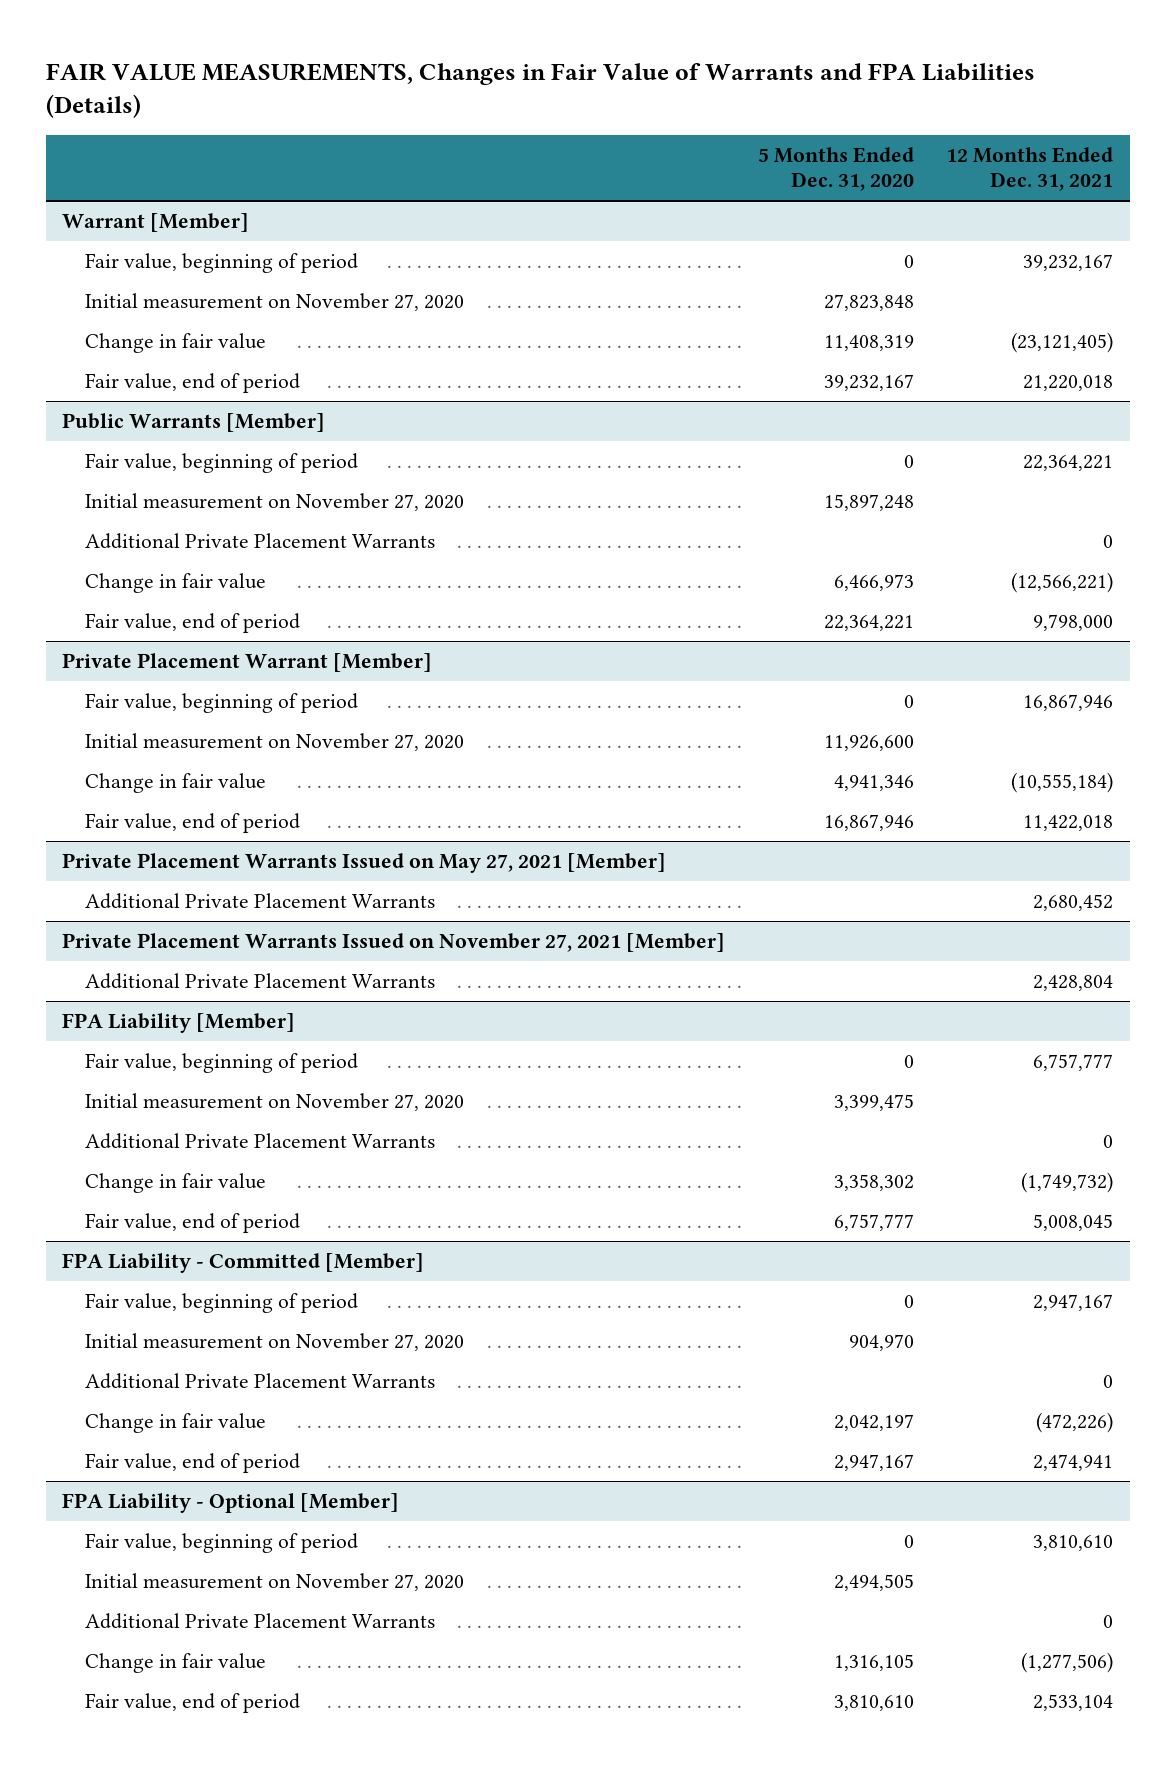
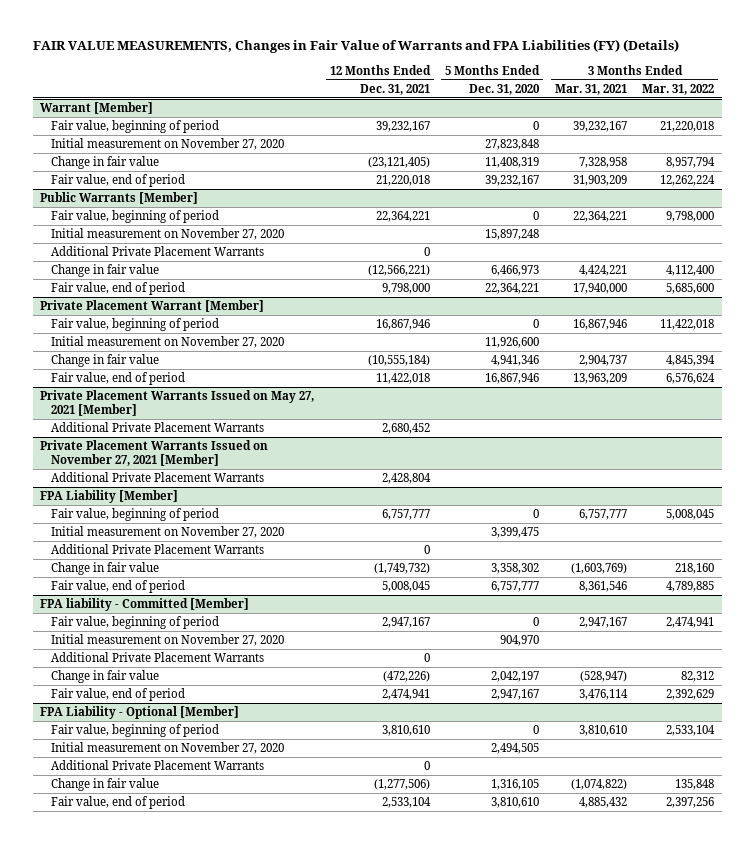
- FAIR VALUE MEASUREMENTS, Changes in Fair Value of Warrants and FPA Liabilities (Details)
+ FAIR VALUE MEASUREMENTS, Changes in Fair Value of Warrants and FPA Liabilities (FY) (Details)
- | 5 Months Ended Dec. 31, 2020 | 12 Months Ended Dec. 31, 2021
+ | 12 Months Ended Dec. 31, 2021 | 5 Months Ended Dec. 31, 2020 | 3 Months Ended Mar. 31, 2021 | 3 Months Ended Mar. 31, 2022
- FPA Liability - Committed [Member]
+ FPA liability - Committed [Member]

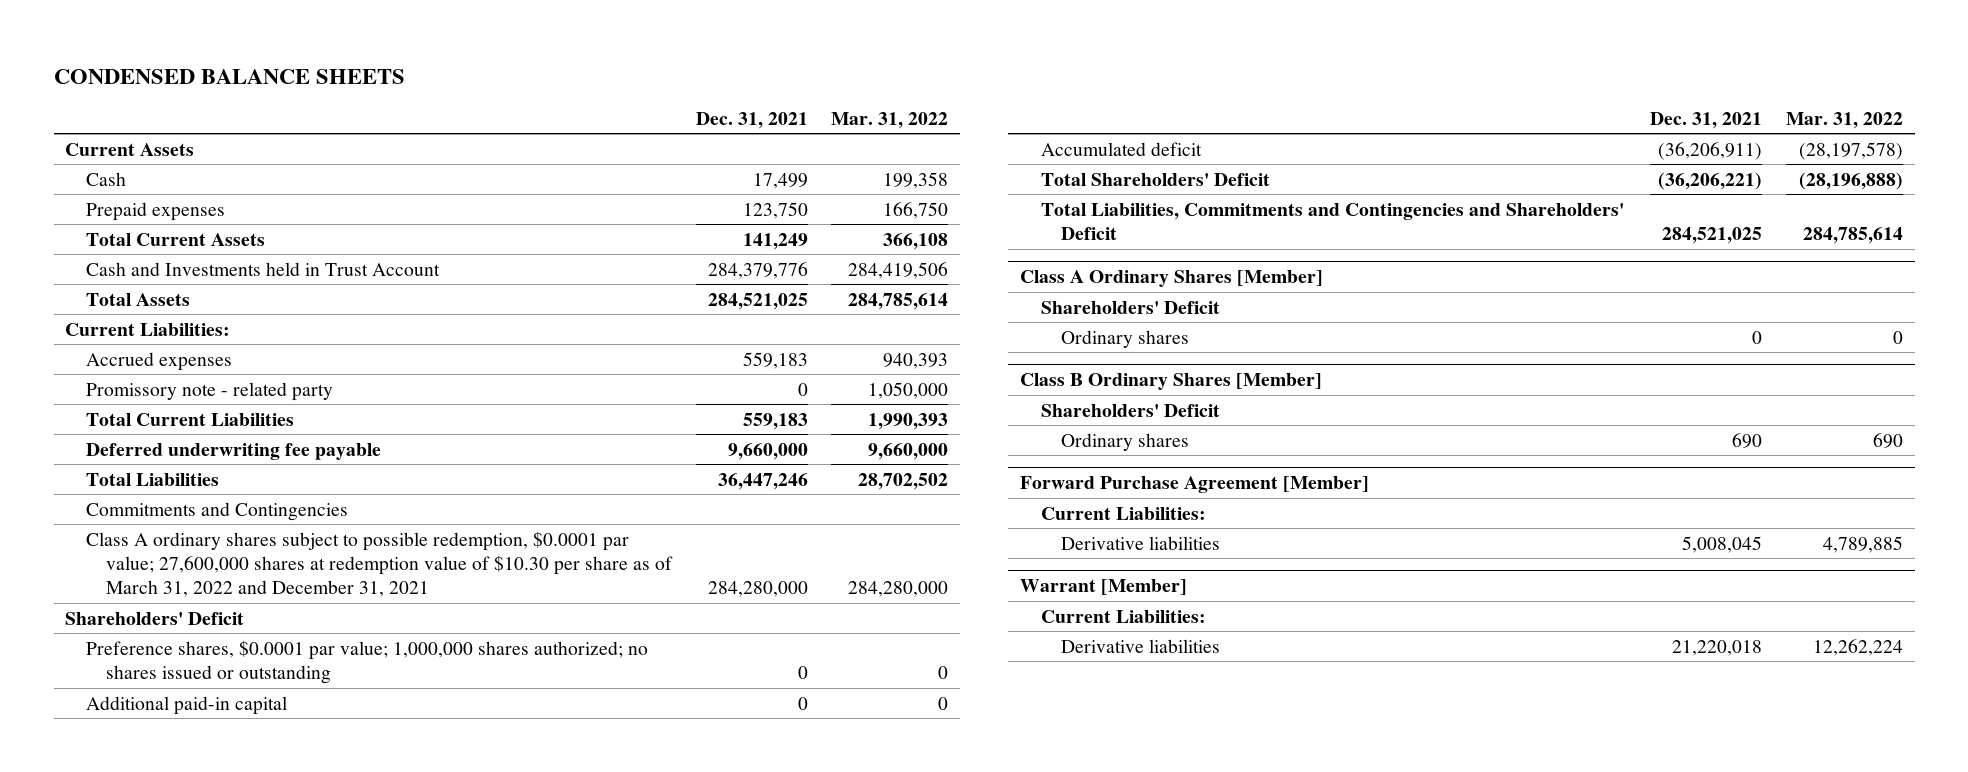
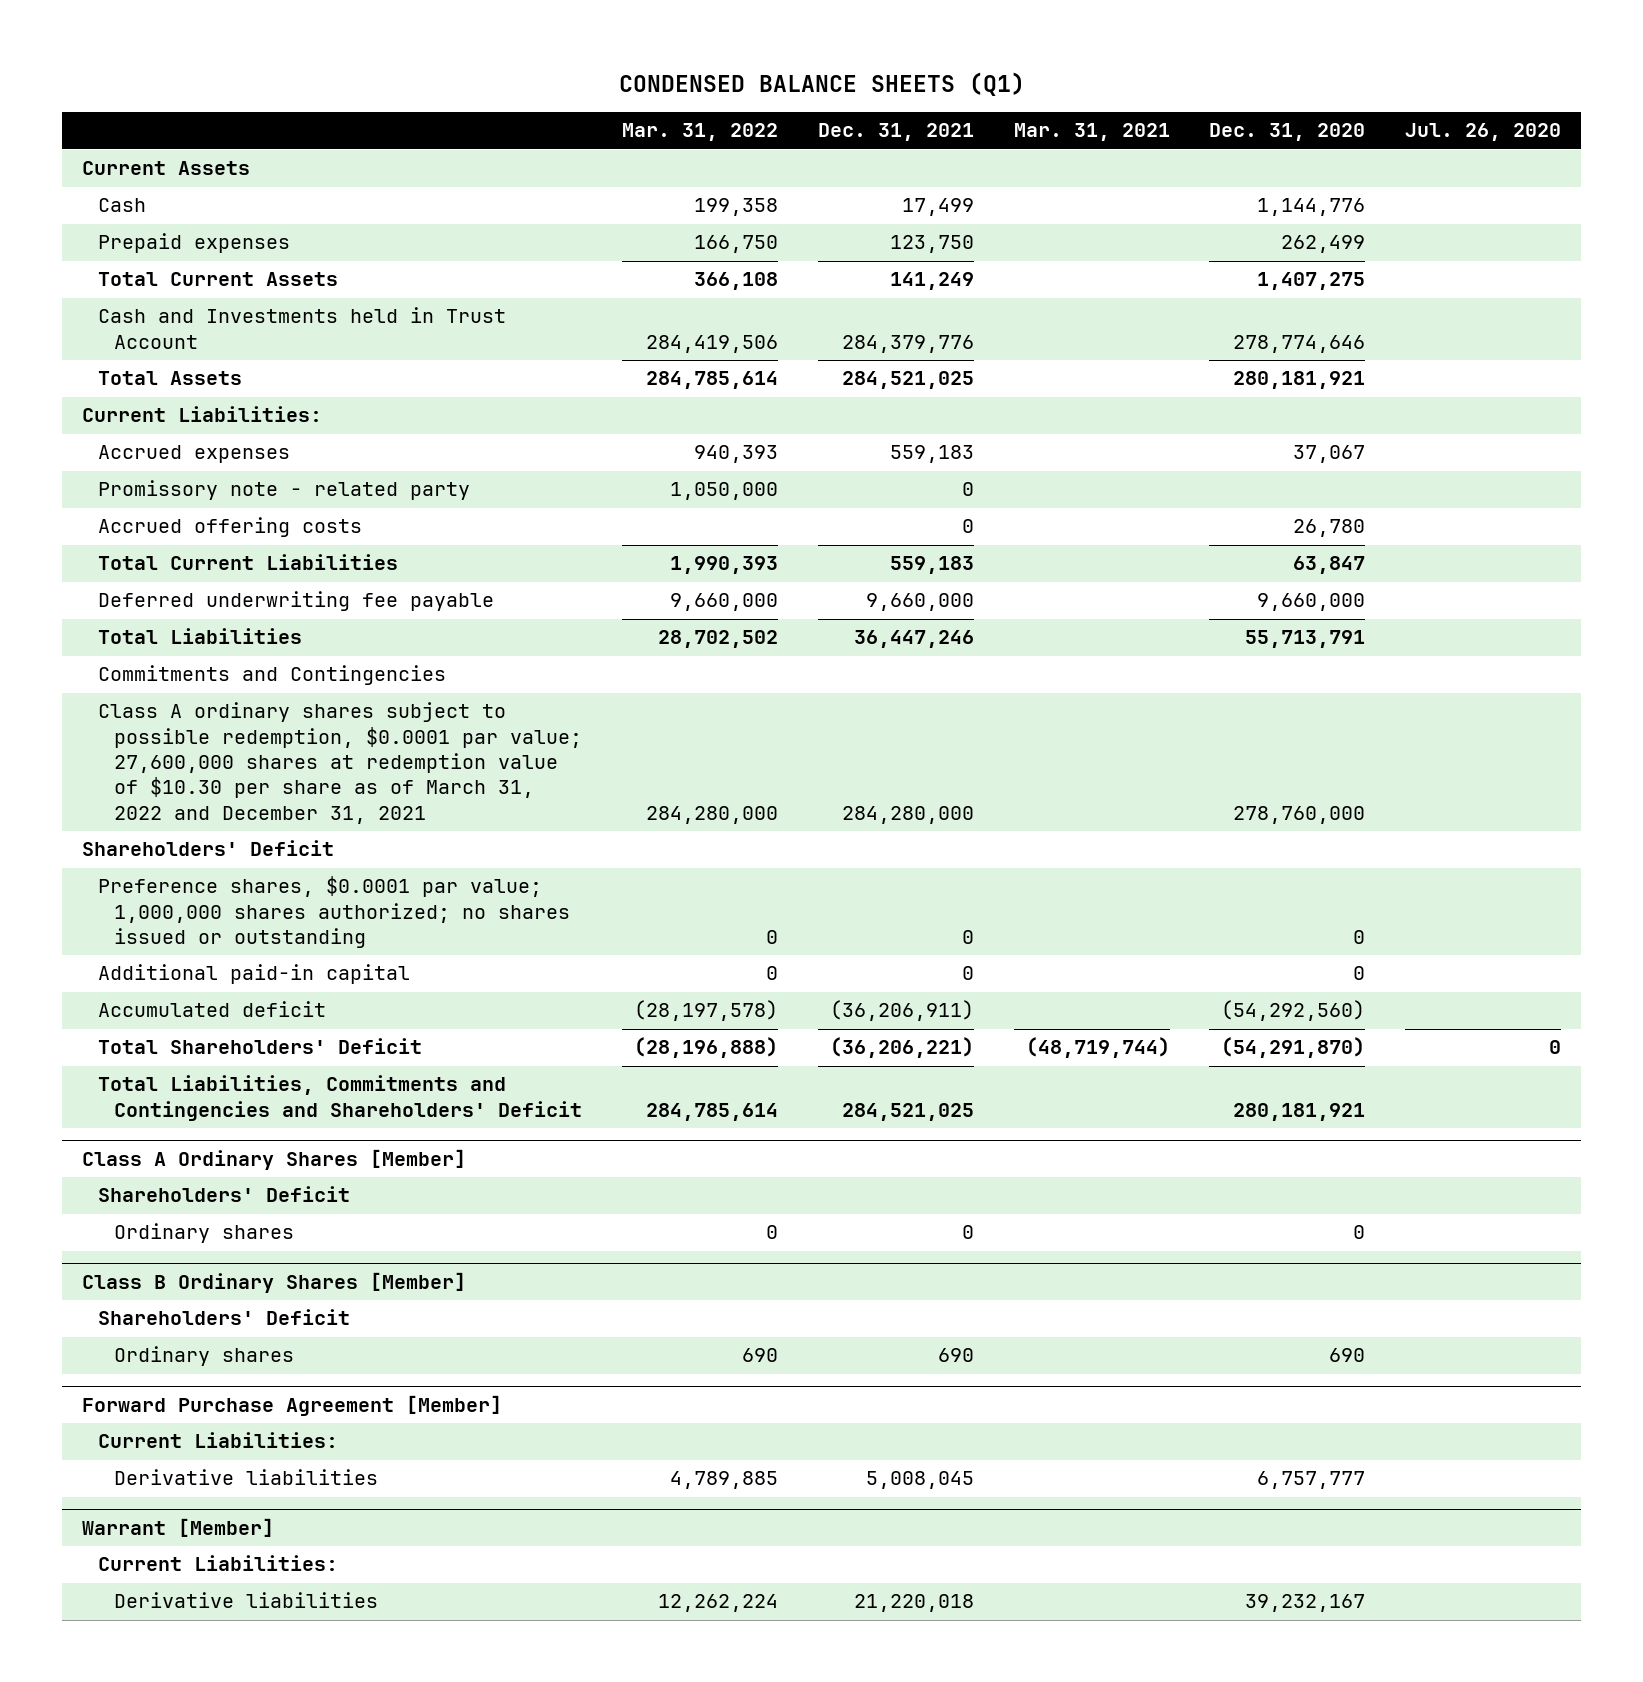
- CONDENSED BALANCE SHEETS
+ CONDENSED BALANCE SHEETS (Q1)
- | Dec. 31, 2021 | Mar. 31, 2022
+ | Mar. 31, 2022 | Dec. 31, 2021 | Mar. 31, 2021 | Dec. 31, 2020 | Jul. 26, 2020
+ Accrued offering costs | | 0 | | 26,780 |

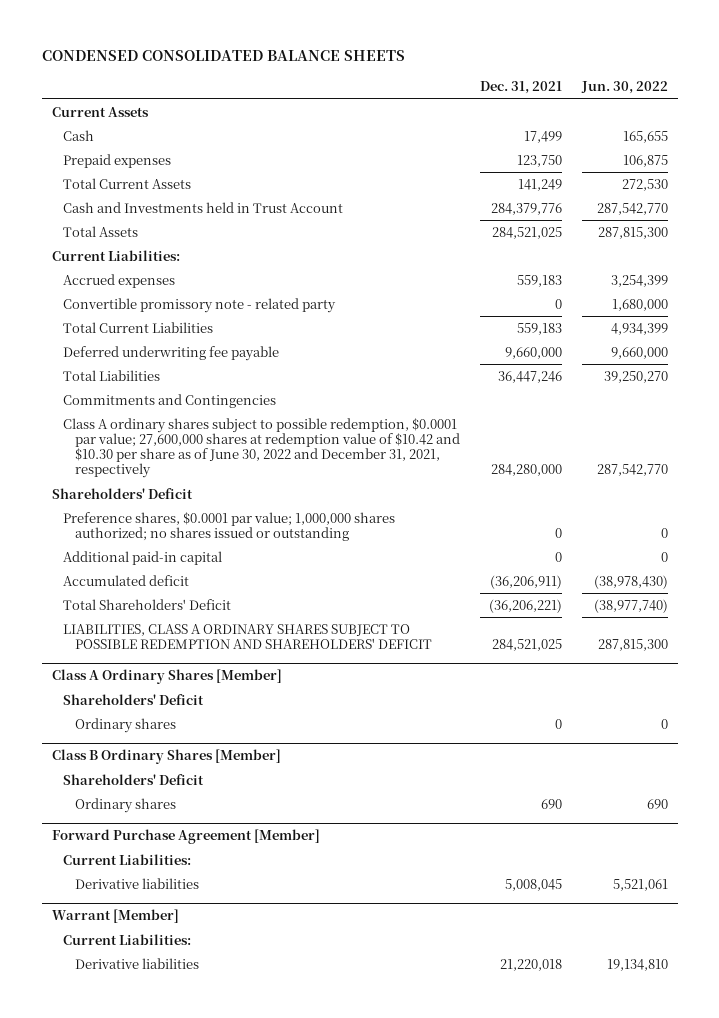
- CONDENSED BALANCE SHEETS (Q1)
+ CONDENSED CONSOLIDATED BALANCE SHEETS
- | Mar. 31, 2022 | Dec. 31, 2021 | Mar. 31, 2021 | Dec. 31, 2020 | Jul. 26, 2020
+ | Dec. 31, 2021 | Jun. 30, 2022
- Promissory note - related party | 1,050,000 | 0 | | |
- Accrued offering costs | | 0 | | 26,780 |
+ Convertible promissory note - related party | 0 | 1,680,000
- Class A ordinary shares subject to possible redemption, $0.0001 par value; 27,600,000 shares at redemption value of $10.30 per share as of March 31, 2022 and December 31, 2021 | 284,280,000 | 284,280,000 | | 278,760,000 |
+ Class A ordinary shares subject to possible redemption, $0.0001 par value; 27,600,000 shares at redemption value of $10.42 and $10.30 per share as of June 30, 2022 and December 31, 2021, respectively | 284,280,000 | 287,542,770
- Total Liabilities, Commitments and Contingencies and Shareholders' Deficit | 284,785,614 | 284,521,025 | | 280,181,921 |
+ LIABILITIES, CLASS A ORDINARY SHARES SUBJECT TO POSSIBLE REDEMPTION AND SHAREHOLDERS' DEFICIT | 284,521,025 | 287,815,300

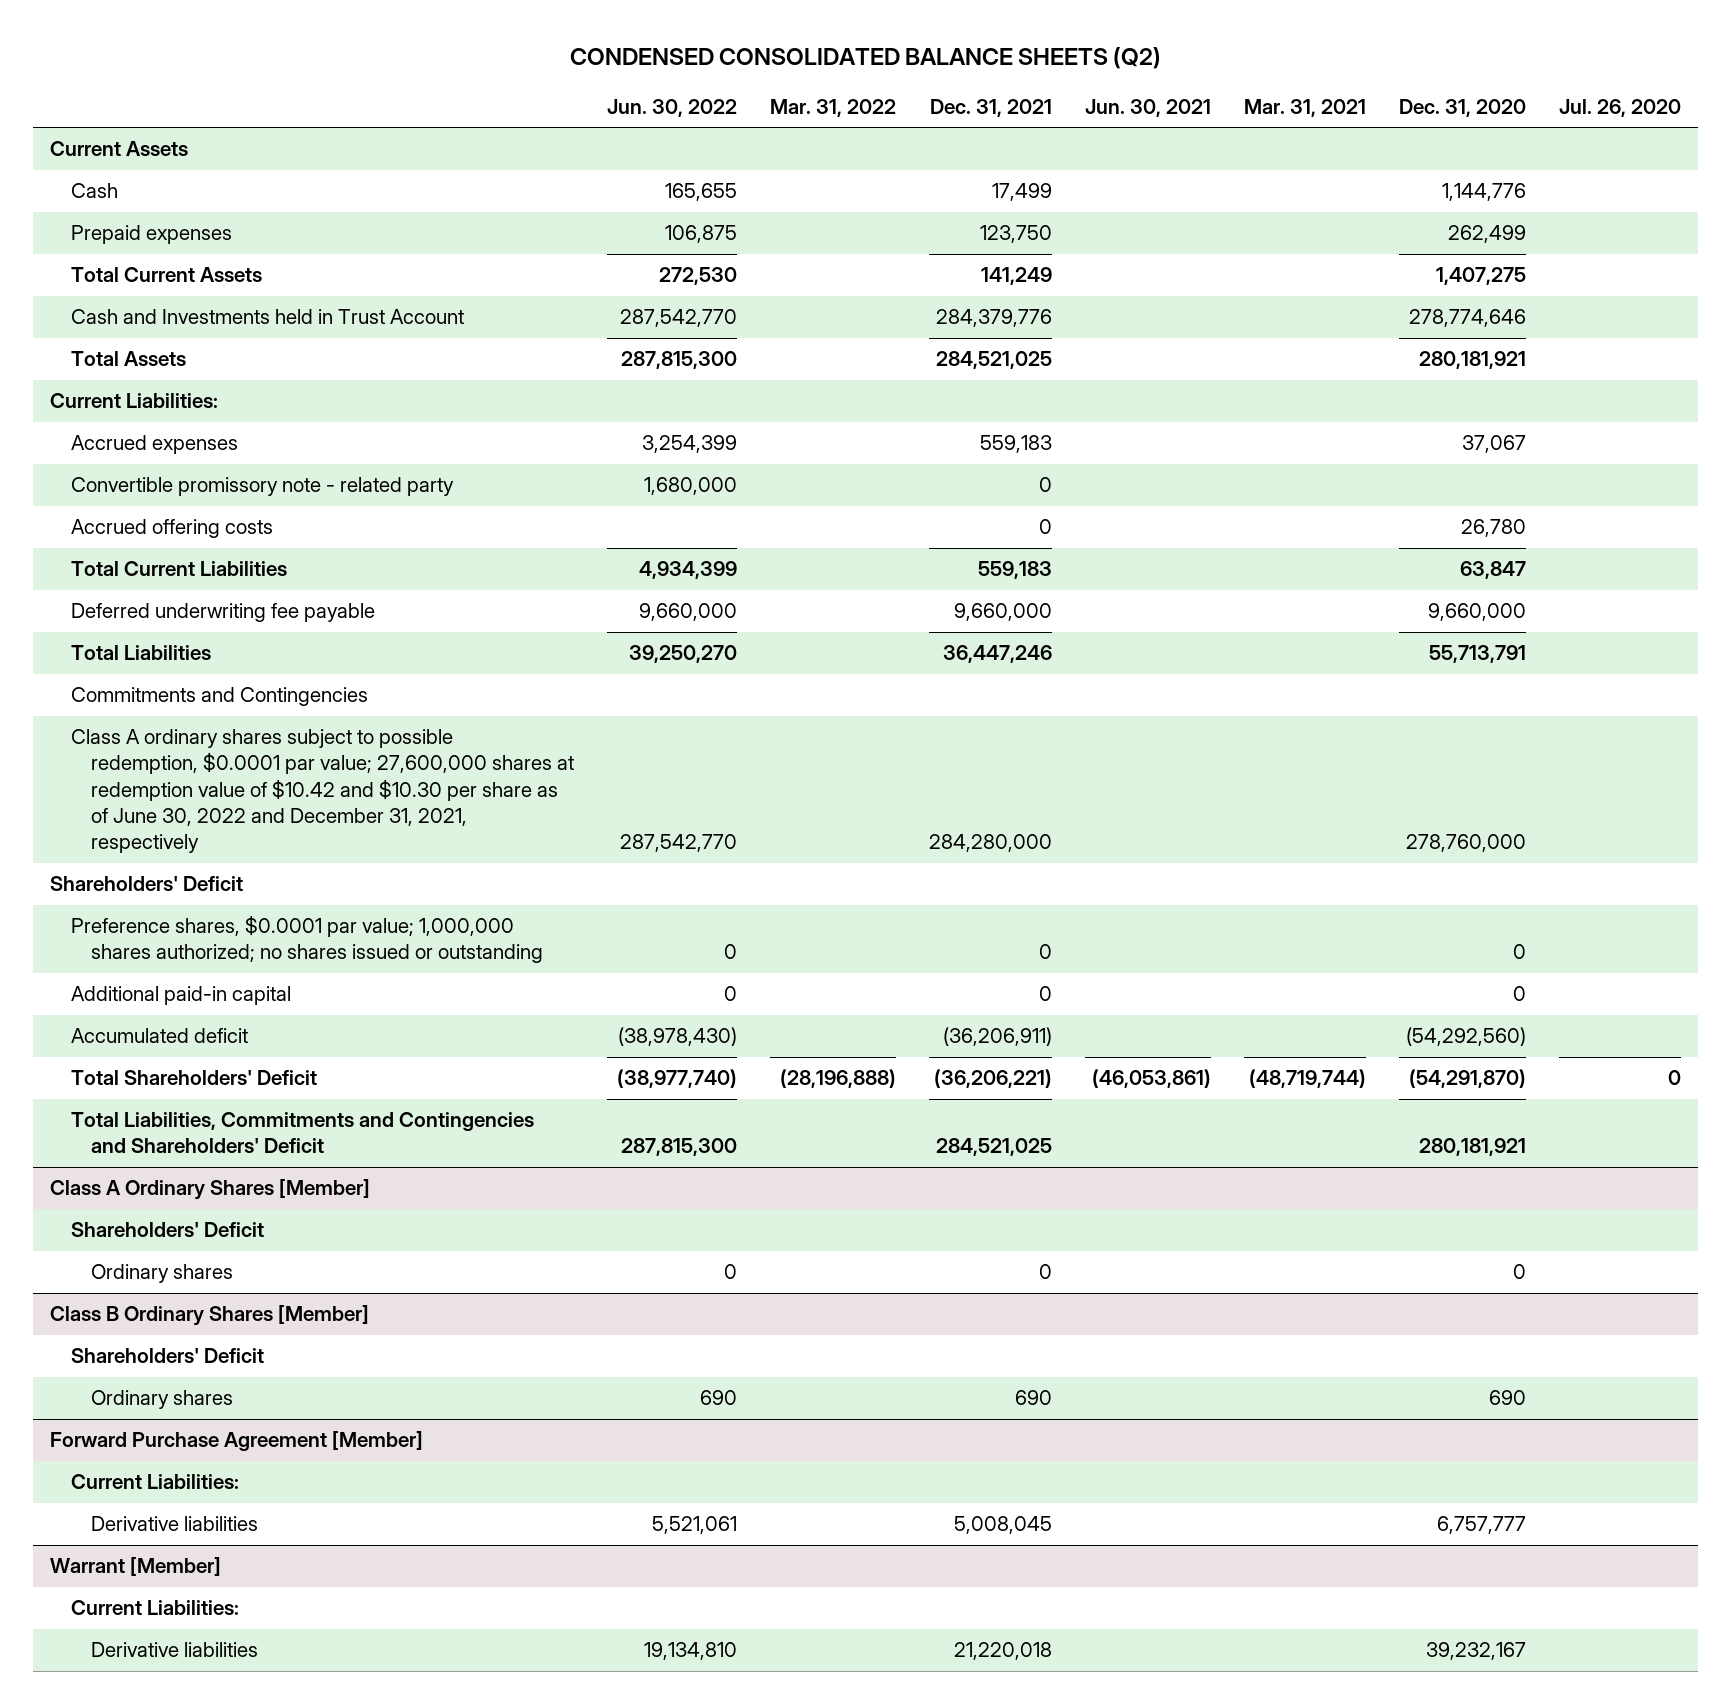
- CONDENSED CONSOLIDATED BALANCE SHEETS
+ CONDENSED CONSOLIDATED BALANCE SHEETS (Q2)
- | Dec. 31, 2021 | Jun. 30, 2022
+ | Jun. 30, 2022 | Mar. 31, 2022 | Dec. 31, 2021 | Jun. 30, 2021 | Mar. 31, 2021 | Dec. 31, 2020 | Jul. 26, 2020
+ Accrued offering costs | | | 0 | | | 26,780 |
- LIABILITIES, CLASS A ORDINARY SHARES SUBJECT TO POSSIBLE REDEMPTION AND SHAREHOLDERS' DEFICIT | 284,521,025 | 287,815,300
+ Total Liabilities, Commitments and Contingencies and Shareholders' Deficit | 287,815,300 | | 284,521,025 | | | 280,181,921 |

